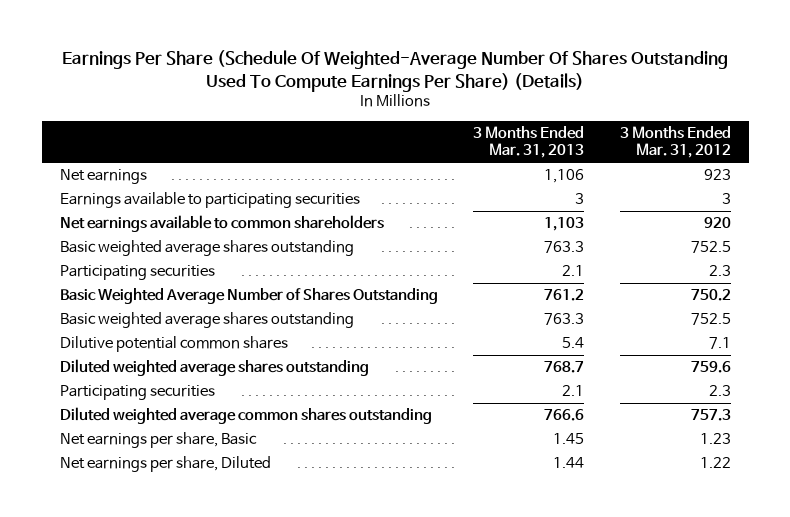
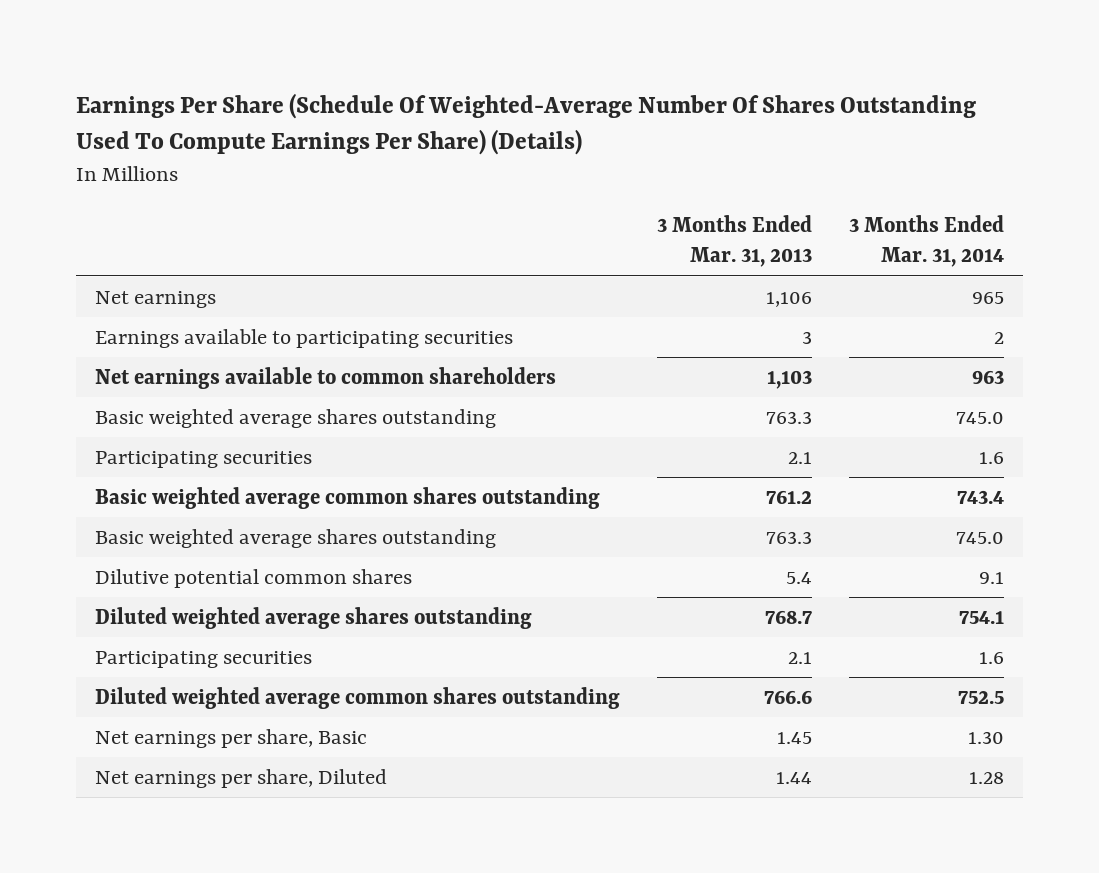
- | 3 Months Ended Mar. 31, 2013 | 3 Months Ended Mar. 31, 2012
+ | 3 Months Ended Mar. 31, 2013 | 3 Months Ended Mar. 31, 2014
- Basic Weighted Average Number of Shares Outstanding | 761.2 | 750.2
+ Basic weighted average common shares outstanding | 761.2 | 743.4

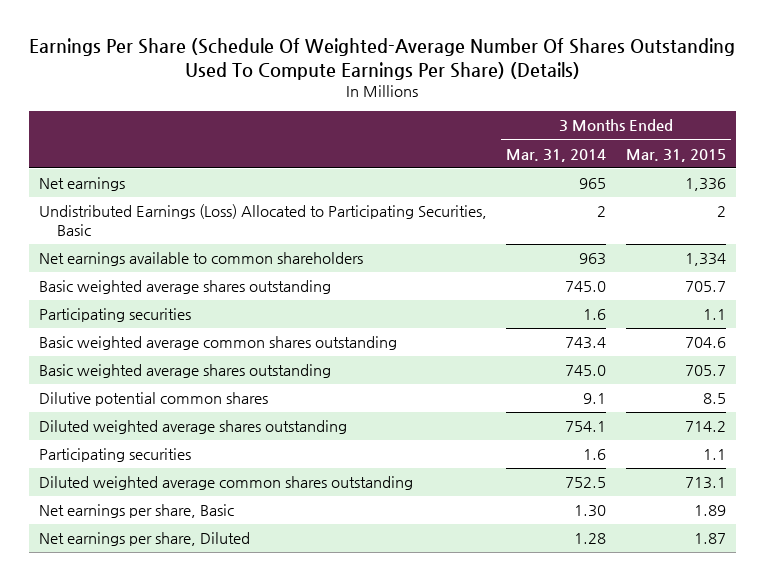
- | 3 Months Ended Mar. 31, 2013 | 3 Months Ended Mar. 31, 2014
+ | 3 Months Ended Mar. 31, 2014 | 3 Months Ended Mar. 31, 2015
- Earnings available to participating securities | 3 | 2
+ Undistributed Earnings (Loss) Allocated to Participating Securities, Basic | 2 | 2

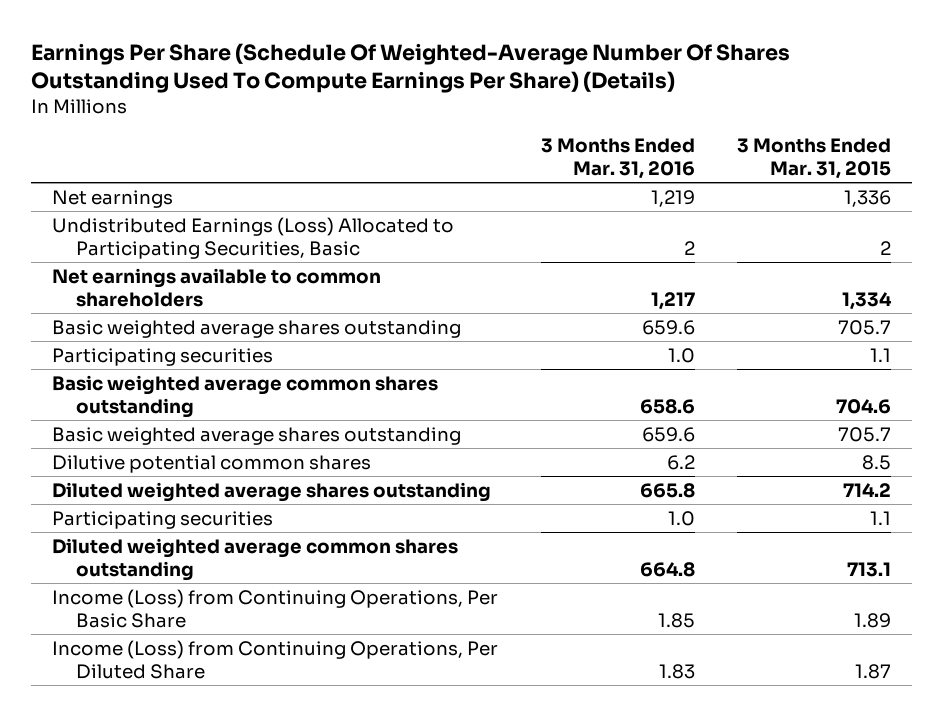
- | 3 Months Ended Mar. 31, 2014 | 3 Months Ended Mar. 31, 2015
+ | 3 Months Ended Mar. 31, 2016 | 3 Months Ended Mar. 31, 2015
- Net earnings per share, Basic | 1.30 | 1.89
- Net earnings per share, Diluted | 1.28 | 1.87
+ Income (Loss) from Continuing Operations, Per Basic Share | 1.85 | 1.89
+ Income (Loss) from Continuing Operations, Per Diluted Share | 1.83 | 1.87

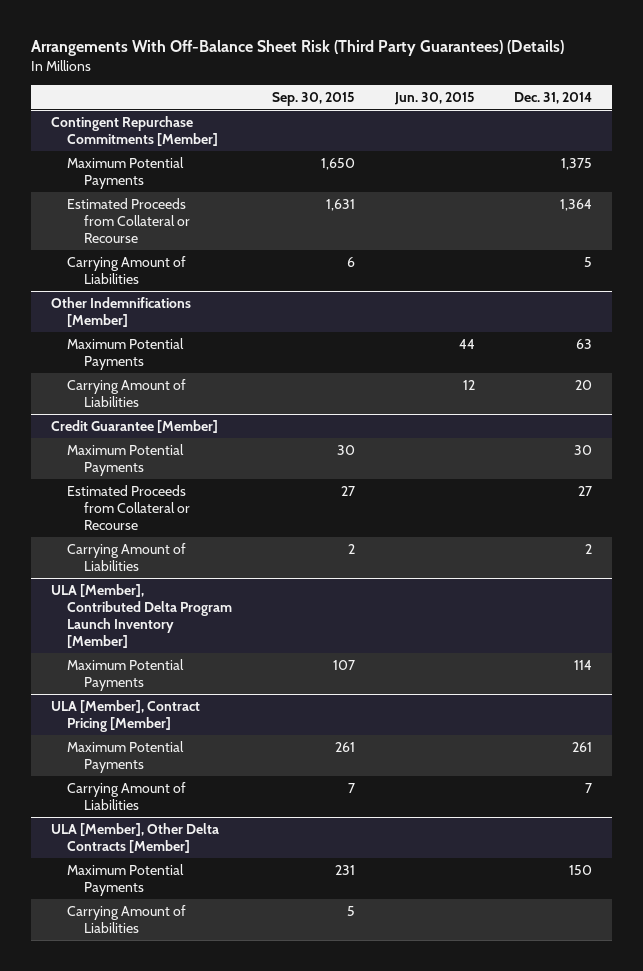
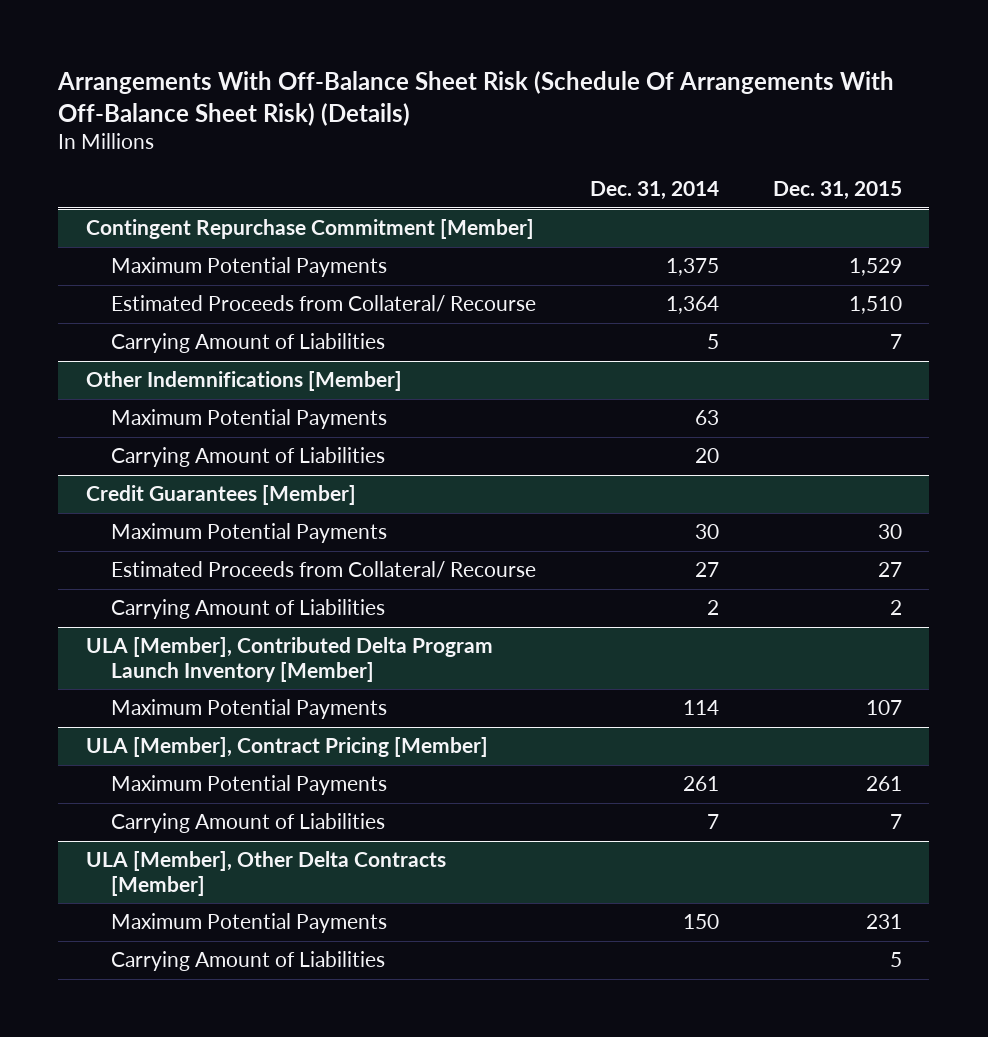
- Arrangements With Off-Balance Sheet Risk (Third Party Guarantees) (Details)
+ Arrangements With Off-Balance Sheet Risk (Schedule Of Arrangements With Off-Balance Sheet Risk) (Details)
- | Sep. 30, 2015 | Jun. 30, 2015 | Dec. 31, 2014
+ | Dec. 31, 2014 | Dec. 31, 2015
- Contingent Repurchase Commitments [Member]
+ Contingent Repurchase Commitment [Member]
- Estimated Proceeds from Collateral or Recourse | 1,631 | | 1,364
+ Estimated Proceeds from Collateral/ Recourse | 1,364 | 1,510
- Credit Guarantee [Member]
+ Credit Guarantees [Member]
- Estimated Proceeds from Collateral or Recourse | 27 | | 27
+ Estimated Proceeds from Collateral/ Recourse | 27 | 27

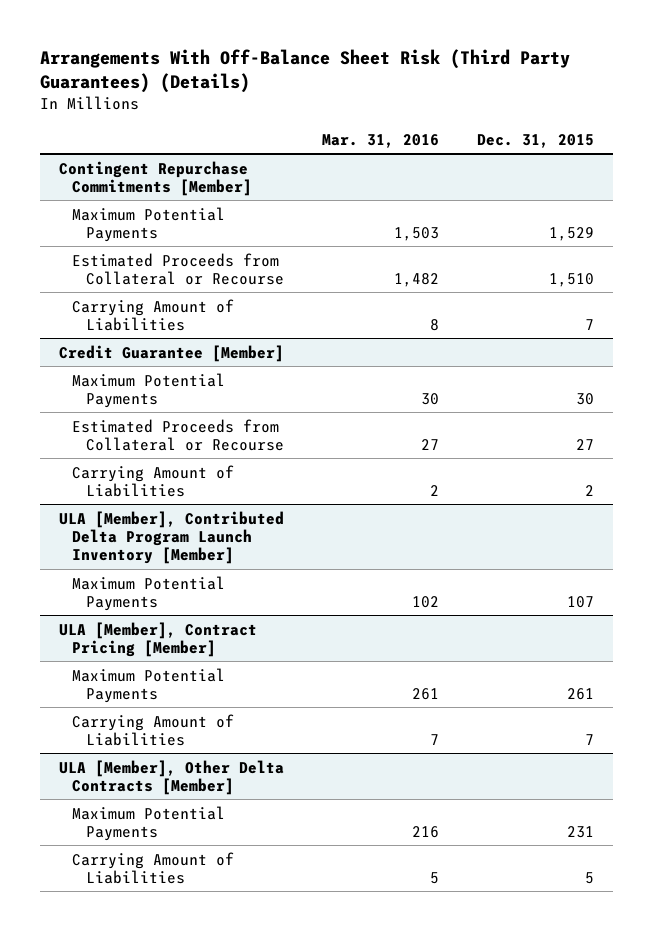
- Arrangements With Off-Balance Sheet Risk (Schedule Of Arrangements With Off-Balance Sheet Risk) (Details)
+ Arrangements With Off-Balance Sheet Risk (Third Party Guarantees) (Details)
- | Dec. 31, 2014 | Dec. 31, 2015
+ | Mar. 31, 2016 | Dec. 31, 2015
- Contingent Repurchase Commitment [Member]
+ Contingent Repurchase Commitments [Member]
- Estimated Proceeds from Collateral/ Recourse | 1,364 | 1,510
+ Estimated Proceeds from Collateral or Recourse | 1,482 | 1,510
- Other Indemnifications [Member]
- Maximum Potential Payments | 63 |
- Carrying Amount of Liabilities | 20 |
- Credit Guarantees [Member]
+ Credit Guarantee [Member]
- Estimated Proceeds from Collateral/ Recourse | 27 | 27
+ Estimated Proceeds from Collateral or Recourse | 27 | 27

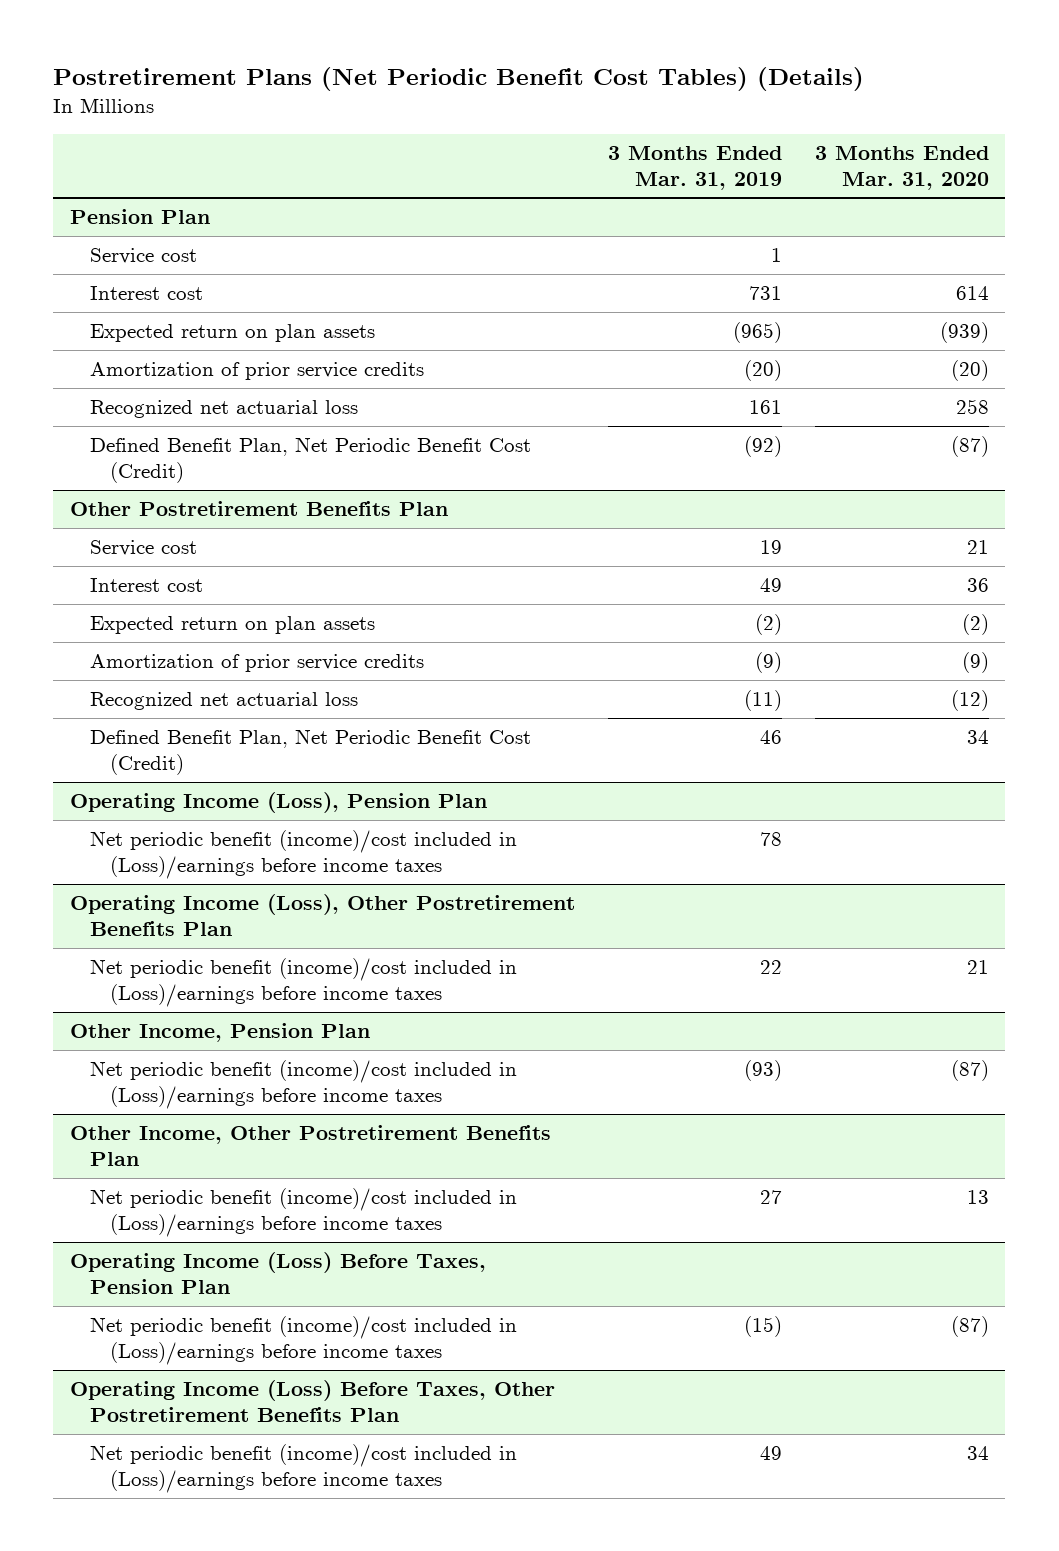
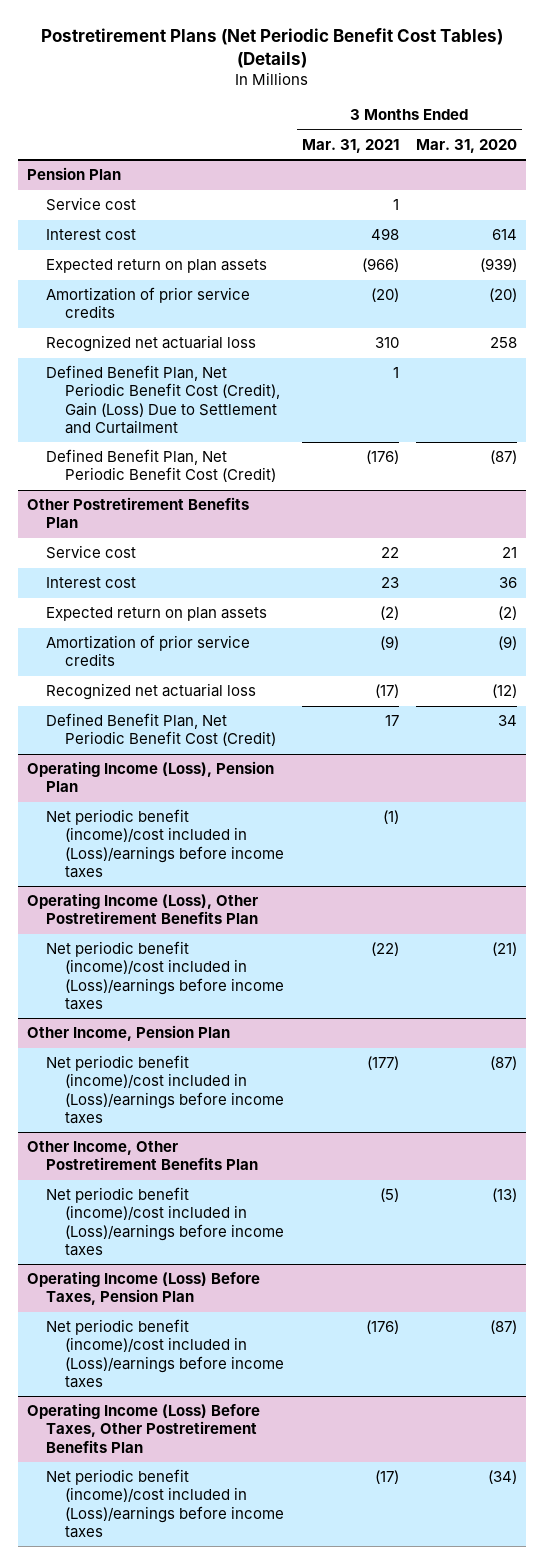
- | 3 Months Ended Mar. 31, 2019 | 3 Months Ended Mar. 31, 2020
+ | 3 Months Ended Mar. 31, 2021 | 3 Months Ended Mar. 31, 2020
@ Pension Plan
+ Defined Benefit Plan, Net Periodic Benefit Cost (Credit), Gain (Loss) Due to Settlement and Curtailment | 1 |
@ Operating Income (Loss), Other Postretirement Benefits Plan
- Net periodic benefit (income)/cost included in (Loss)/earnings before income taxes | 22 | 21
+ Net periodic benefit (income)/cost included in (Loss)/earnings before income taxes | (22) | (21)
@ Other Income, Other Postretirement Benefits Plan
- Net periodic benefit (income)/cost included in (Loss)/earnings before income taxes | 27 | 13
+ Net periodic benefit (income)/cost included in (Loss)/earnings before income taxes | (5) | (13)
@ Operating Income (Loss) Before Taxes, Other Postretirement Benefits Plan
- Net periodic benefit (income)/cost included in (Loss)/earnings before income taxes | 49 | 34
+ Net periodic benefit (income)/cost included in (Loss)/earnings before income taxes | (17) | (34)

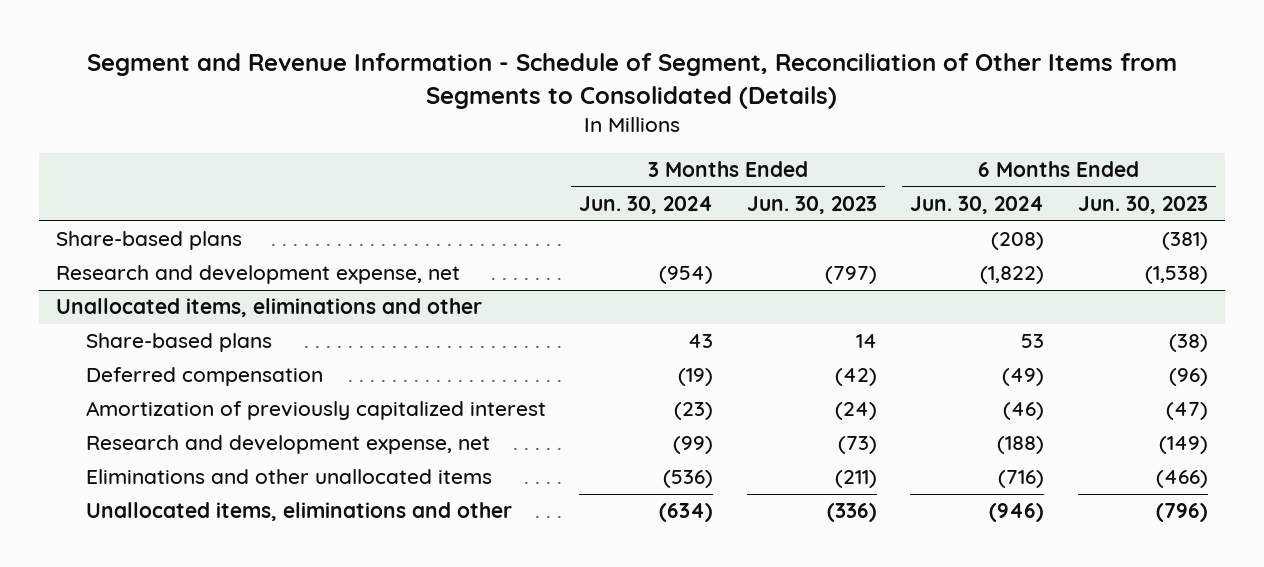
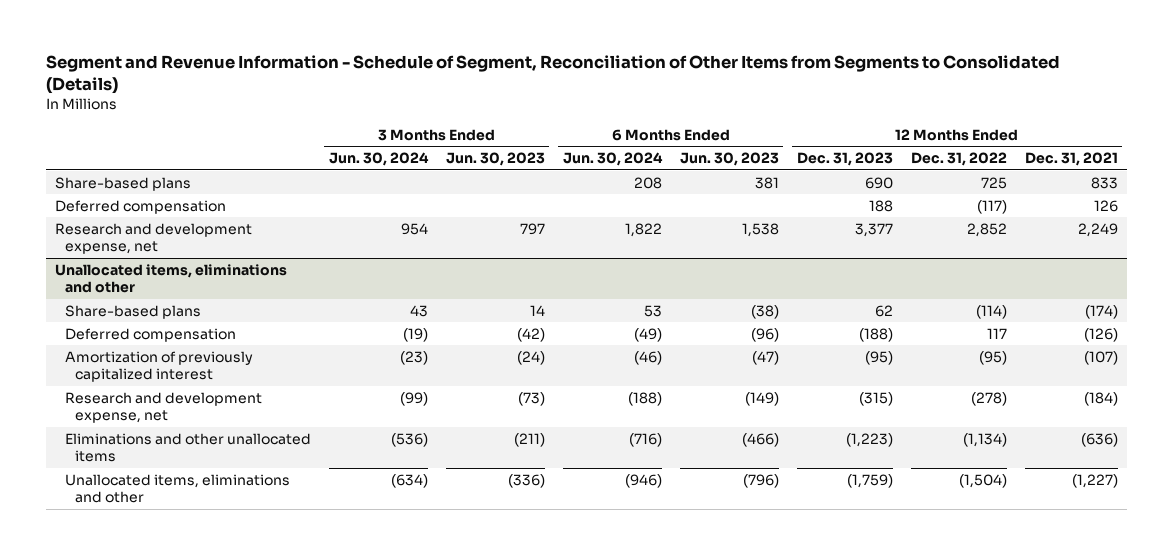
- | 3 Months Ended Jun. 30, 2024 | 3 Months Ended Jun. 30, 2023 | 6 Months Ended Jun. 30, 2024 | 6 Months Ended Jun. 30, 2023
+ | 3 Months Ended Jun. 30, 2024 | 3 Months Ended Jun. 30, 2023 | 6 Months Ended Jun. 30, 2024 | 6 Months Ended Jun. 30, 2023 | 12 Months Ended Dec. 31, 2023 | 12 Months Ended Dec. 31, 2022 | 12 Months Ended Dec. 31, 2021
- Share-based plans | | | (208) | (381)
- Research and development expense, net | (954) | (797) | (1,822) | (1,538)
+ Share-based plans | | | 208 | 381 | 690 | 725 | 833
+ Deferred compensation | | | | | 188 | (117) | 126
+ Research and development expense, net | 954 | 797 | 1,822 | 1,538 | 3,377 | 2,852 | 2,249

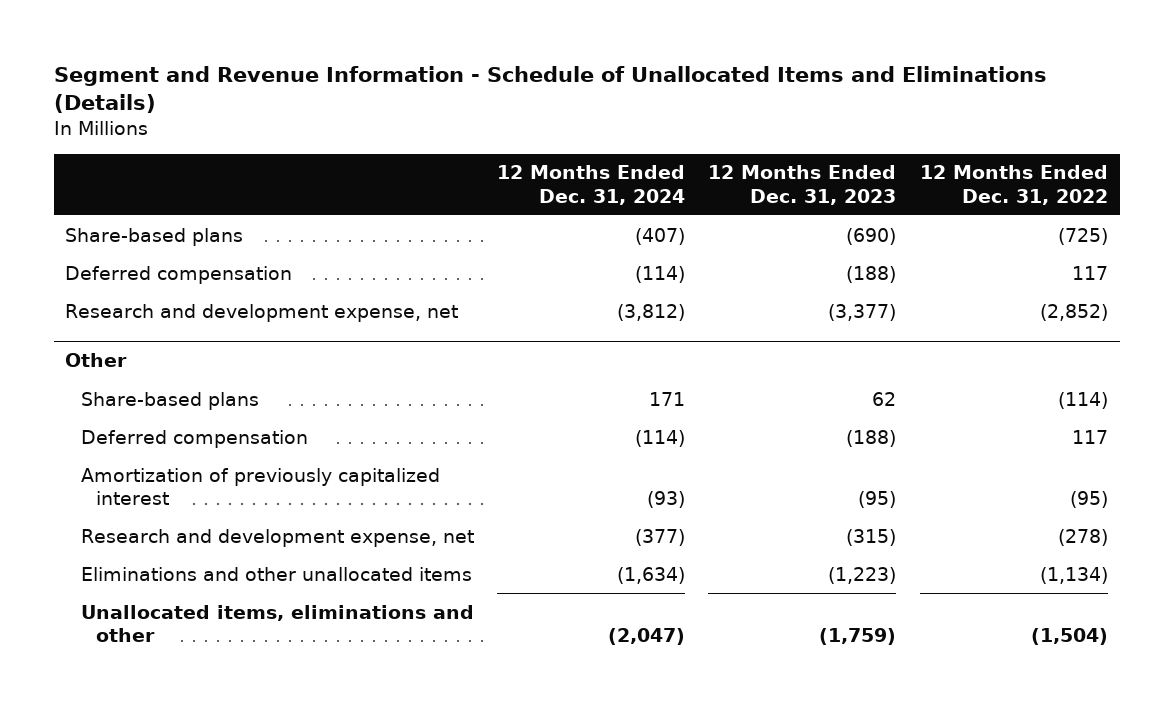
- Segment and Revenue Information - Schedule of Segment, Reconciliation of Other Items from Segments to Consolidated (Details)
+ Segment and Revenue Information - Schedule of Unallocated Items and Eliminations (Details)
- | 3 Months Ended Jun. 30, 2024 | 3 Months Ended Jun. 30, 2023 | 6 Months Ended Jun. 30, 2024 | 6 Months Ended Jun. 30, 2023 | 12 Months Ended Dec. 31, 2023 | 12 Months Ended Dec. 31, 2022 | 12 Months Ended Dec. 31, 2021
+ | 12 Months Ended Dec. 31, 2024 | 12 Months Ended Dec. 31, 2023 | 12 Months Ended Dec. 31, 2022
- Share-based plans | | | 208 | 381 | 690 | 725 | 833
- Deferred compensation | | | | | 188 | (117) | 126
- Research and development expense, net | 954 | 797 | 1,822 | 1,538 | 3,377 | 2,852 | 2,249
- Unallocated items, eliminations and other
+ Share-based plans | (407) | (690) | (725)
+ Deferred compensation | (114) | (188) | 117
+ Research and development expense, net | (3,812) | (3,377) | (2,852)
+ Other

